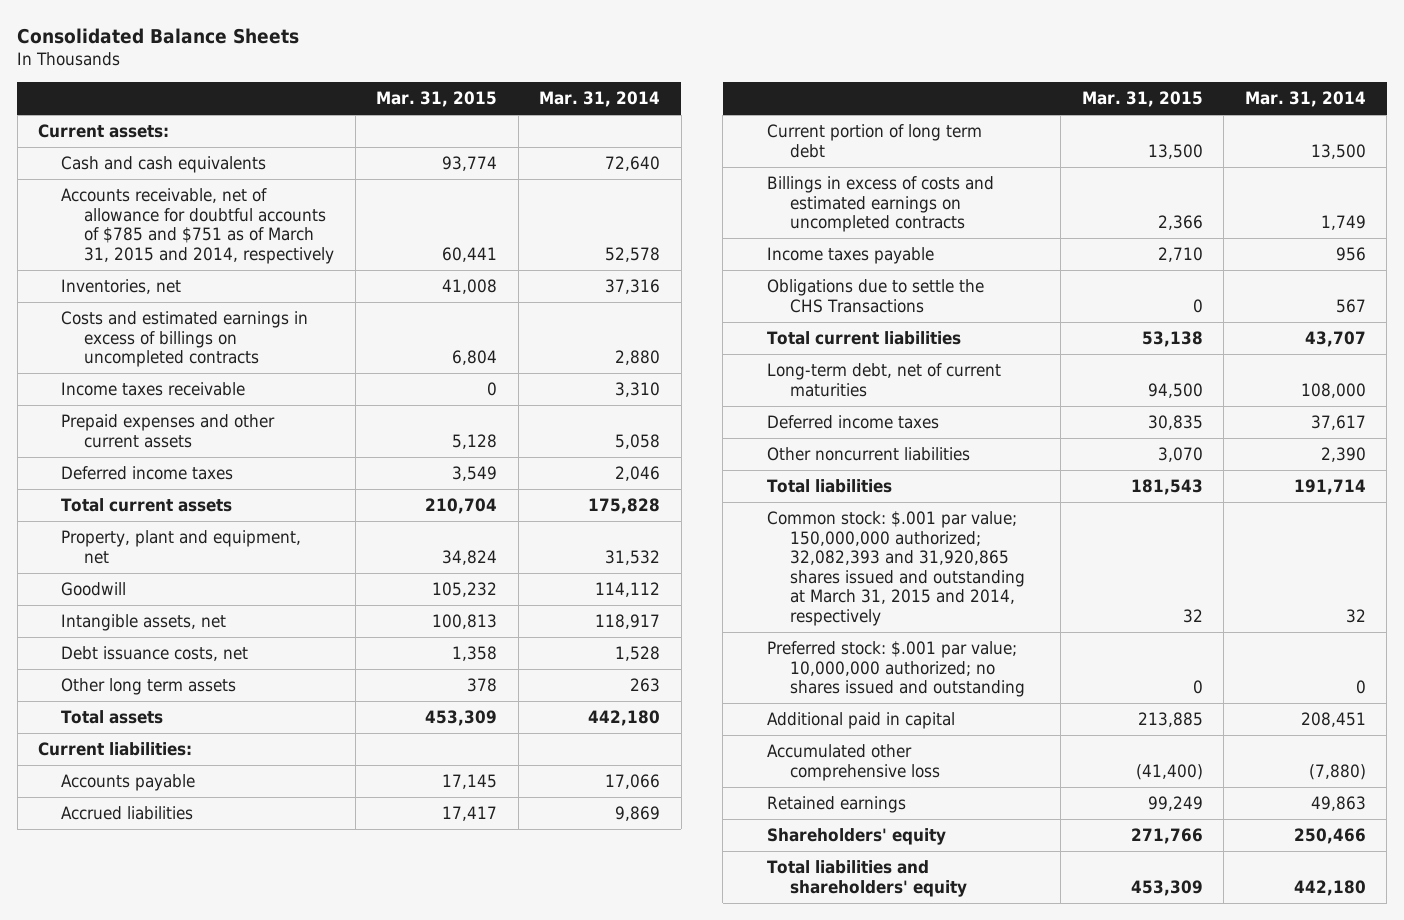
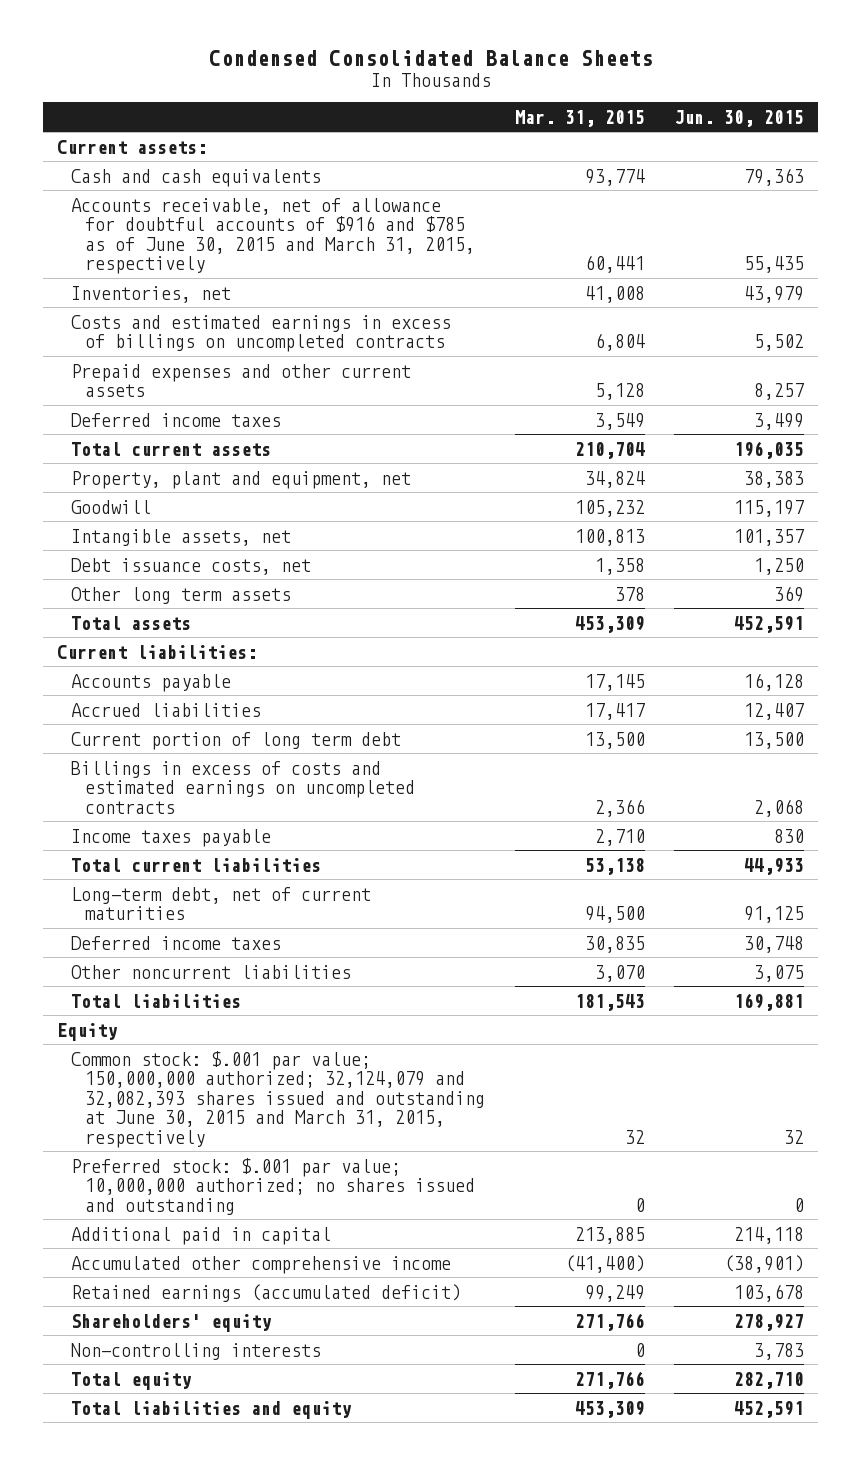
- Consolidated Balance Sheets
+ Condensed Consolidated Balance Sheets
- | Mar. 31, 2015 | Mar. 31, 2014
+ | Mar. 31, 2015 | Jun. 30, 2015
- Accounts receivable, net of allowance for doubtful accounts of $785 and $751 as of March 31, 2015 and 2014, respectively | 60,441 | 52,578
+ Accounts receivable, net of allowance for doubtful accounts of $916 and $785 as of June 30, 2015 and March 31, 2015, respectively | 60,441 | 55,435
- Income taxes receivable | 0 | 3,310
- Obligations due to settle the CHS Transactions | 0 | 567
- Common stock: $.001 par value; 150,000,000 authorized; 32,082,393 and 31,920,865 shares issued and outstanding at March 31, 2015 and 2014, respectively | 32 | 32
+ Equity
+ Common stock: $.001 par value; 150,000,000 authorized; 32,124,079 and 32,082,393 shares issued and outstanding at June 30, 2015 and March 31, 2015, respectively | 32 | 32
- Accumulated other comprehensive loss | (41,400) | (7,880)
- Retained earnings | 99,249 | 49,863
+ Accumulated other comprehensive income | (41,400) | (38,901)
+ Retained earnings (accumulated deficit) | 99,249 | 103,678
- Total liabilities and shareholders' equity | 453,309 | 442,180
+ Non-controlling interests | 0 | 3,783
+ Total equity | 271,766 | 282,710
+ Total liabilities and equity | 453,309 | 452,591

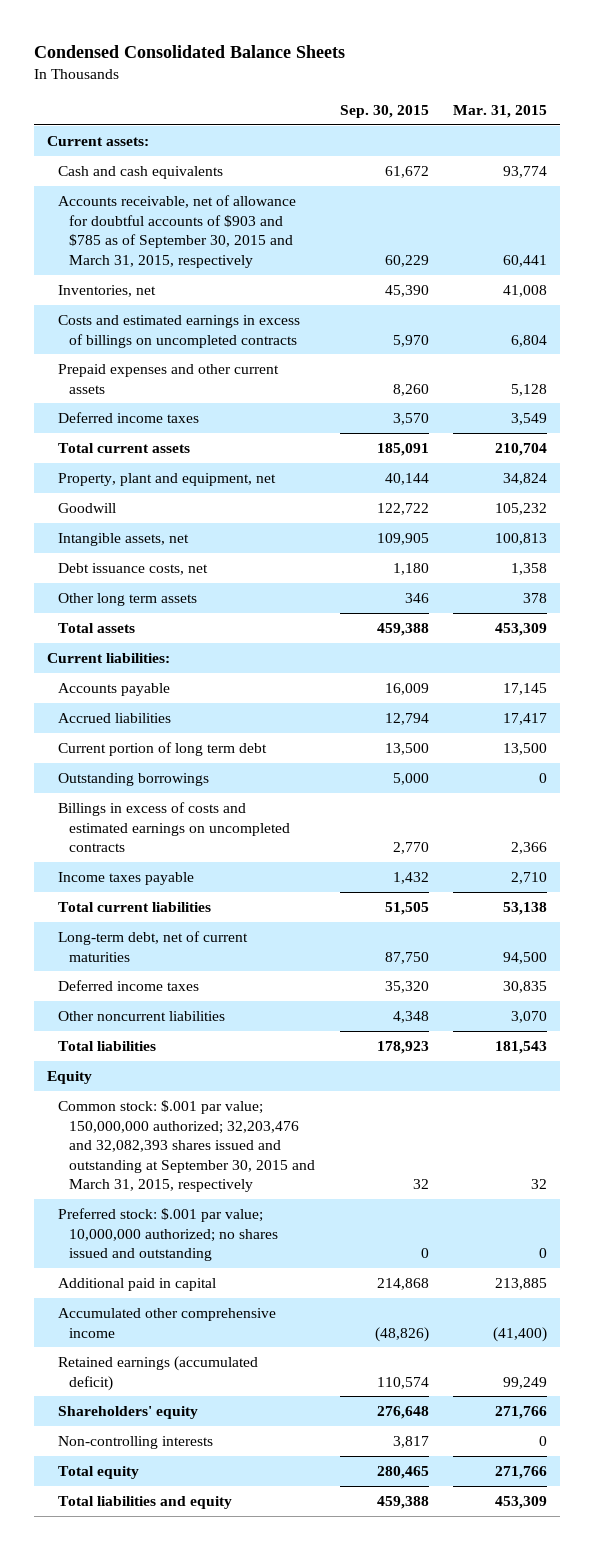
- | Mar. 31, 2015 | Jun. 30, 2015
+ | Sep. 30, 2015 | Mar. 31, 2015
- Accounts receivable, net of allowance for doubtful accounts of $916 and $785 as of June 30, 2015 and March 31, 2015, respectively | 60,441 | 55,435
+ Accounts receivable, net of allowance for doubtful accounts of $903 and $785 as of September 30, 2015 and March 31, 2015, respectively | 60,229 | 60,441
+ Outstanding borrowings | 5,000 | 0
- Common stock: $.001 par value; 150,000,000 authorized; 32,124,079 and 32,082,393 shares issued and outstanding at June 30, 2015 and March 31, 2015, respectively | 32 | 32
+ Common stock: $.001 par value; 150,000,000 authorized; 32,203,476 and 32,082,393 shares issued and outstanding at September 30, 2015 and March 31, 2015, respectively | 32 | 32

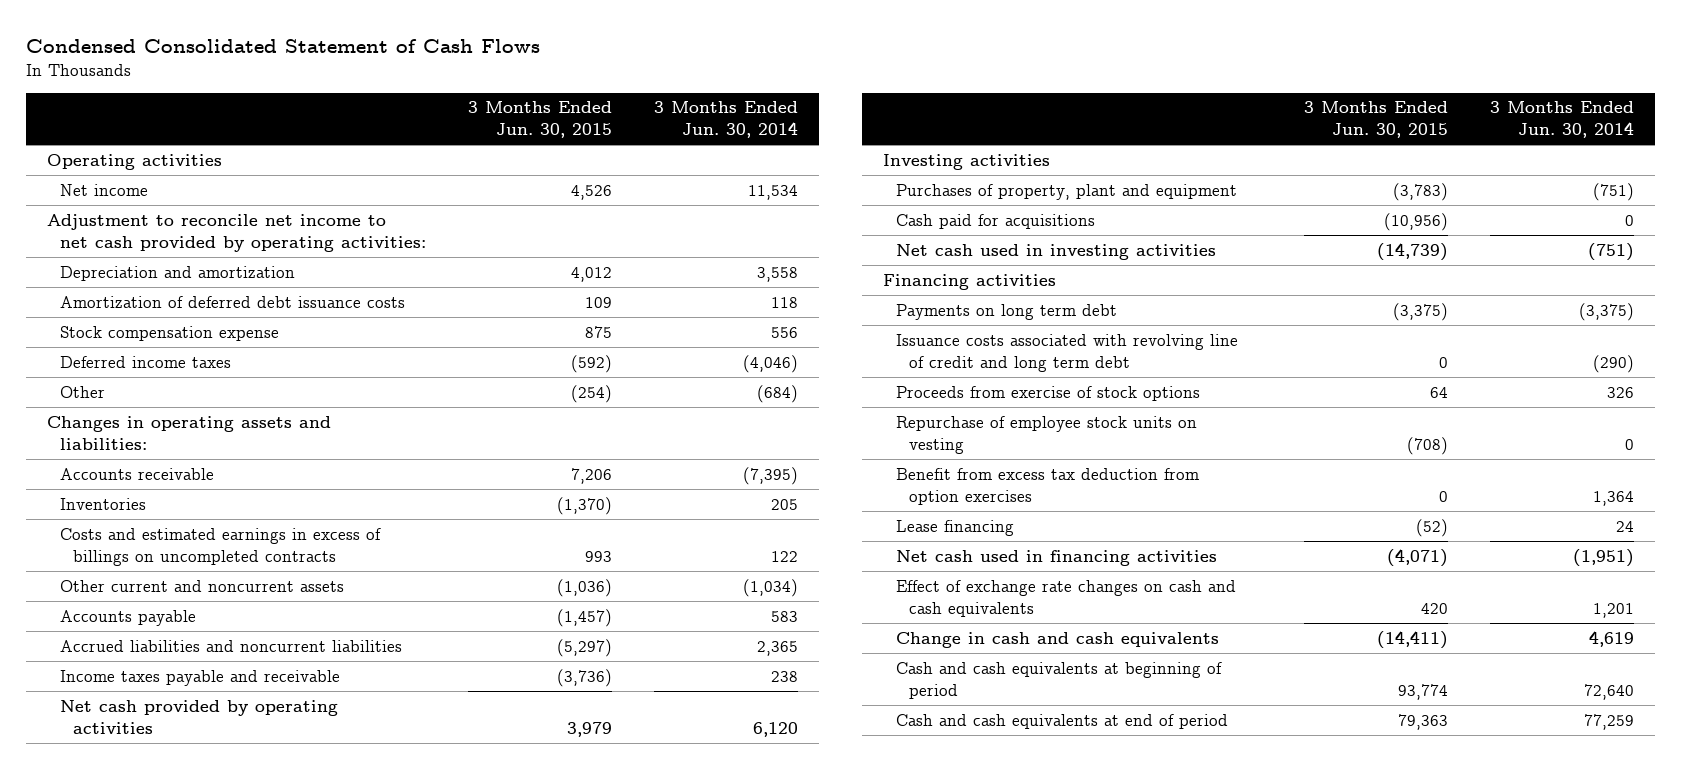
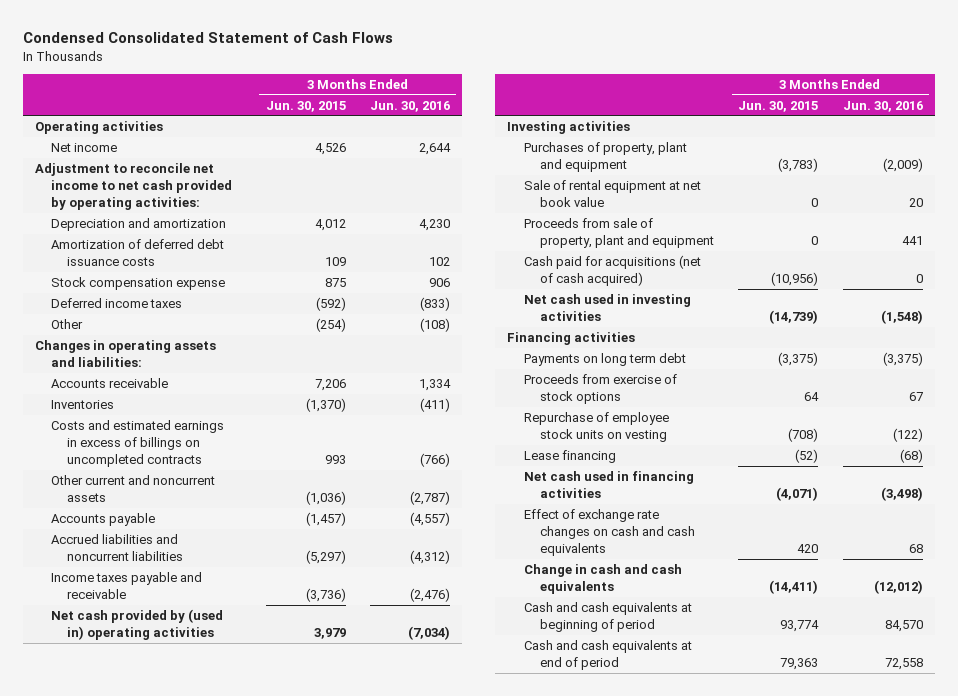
- | 3 Months Ended Jun. 30, 2015 | 3 Months Ended Jun. 30, 2014
+ | 3 Months Ended Jun. 30, 2015 | 3 Months Ended Jun. 30, 2016
- Net cash provided by operating activities | 3,979 | 6,120
+ Net cash provided by (used in) operating activities | 3,979 | (7,034)
- Cash paid for acquisitions | (10,956) | 0
+ Sale of rental equipment at net book value | 0 | 20
+ Proceeds from sale of property, plant and equipment | 0 | 441
+ Cash paid for acquisitions (net of cash acquired) | (10,956) | 0
- Issuance costs associated with revolving line of credit and long term debt | 0 | (290)
- Benefit from excess tax deduction from option exercises | 0 | 1,364

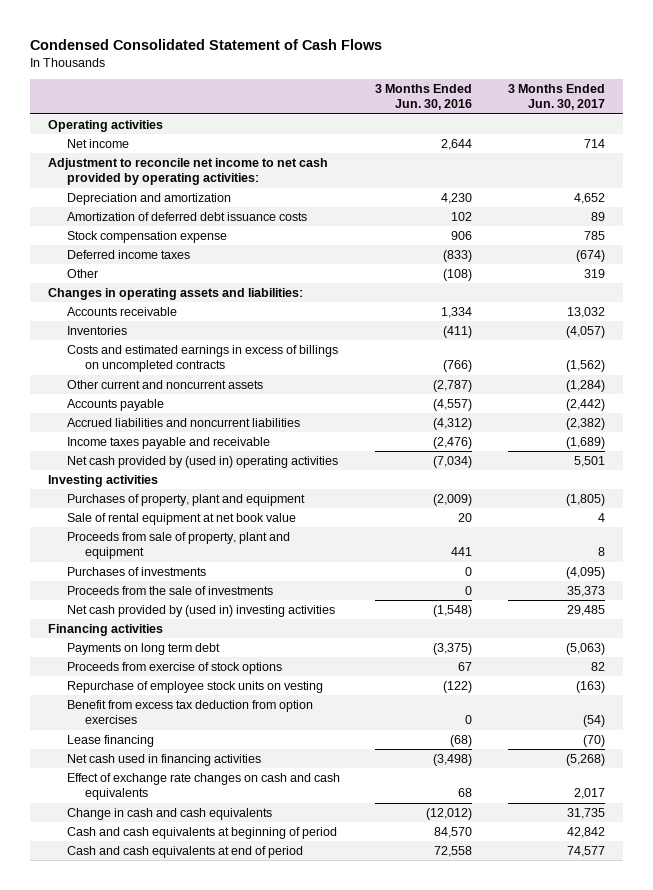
- | 3 Months Ended Jun. 30, 2015 | 3 Months Ended Jun. 30, 2016
+ | 3 Months Ended Jun. 30, 2016 | 3 Months Ended Jun. 30, 2017
- Cash paid for acquisitions (net of cash acquired) | (10,956) | 0
- Net cash used in investing activities | (14,739) | (1,548)
+ Purchases of investments | 0 | (4,095)
+ Proceeds from the sale of investments | 0 | 35,373
+ Net cash provided by (used in) investing activities | (1,548) | 29,485
+ Benefit from excess tax deduction from option exercises | 0 | (54)

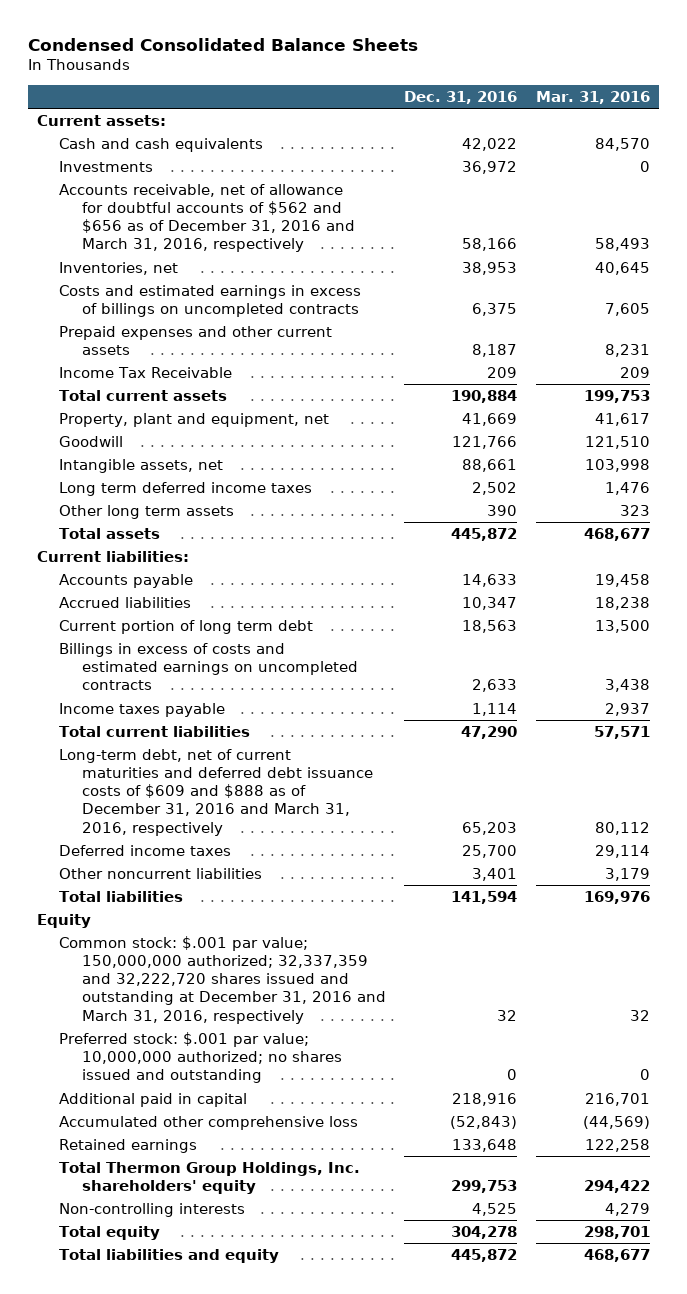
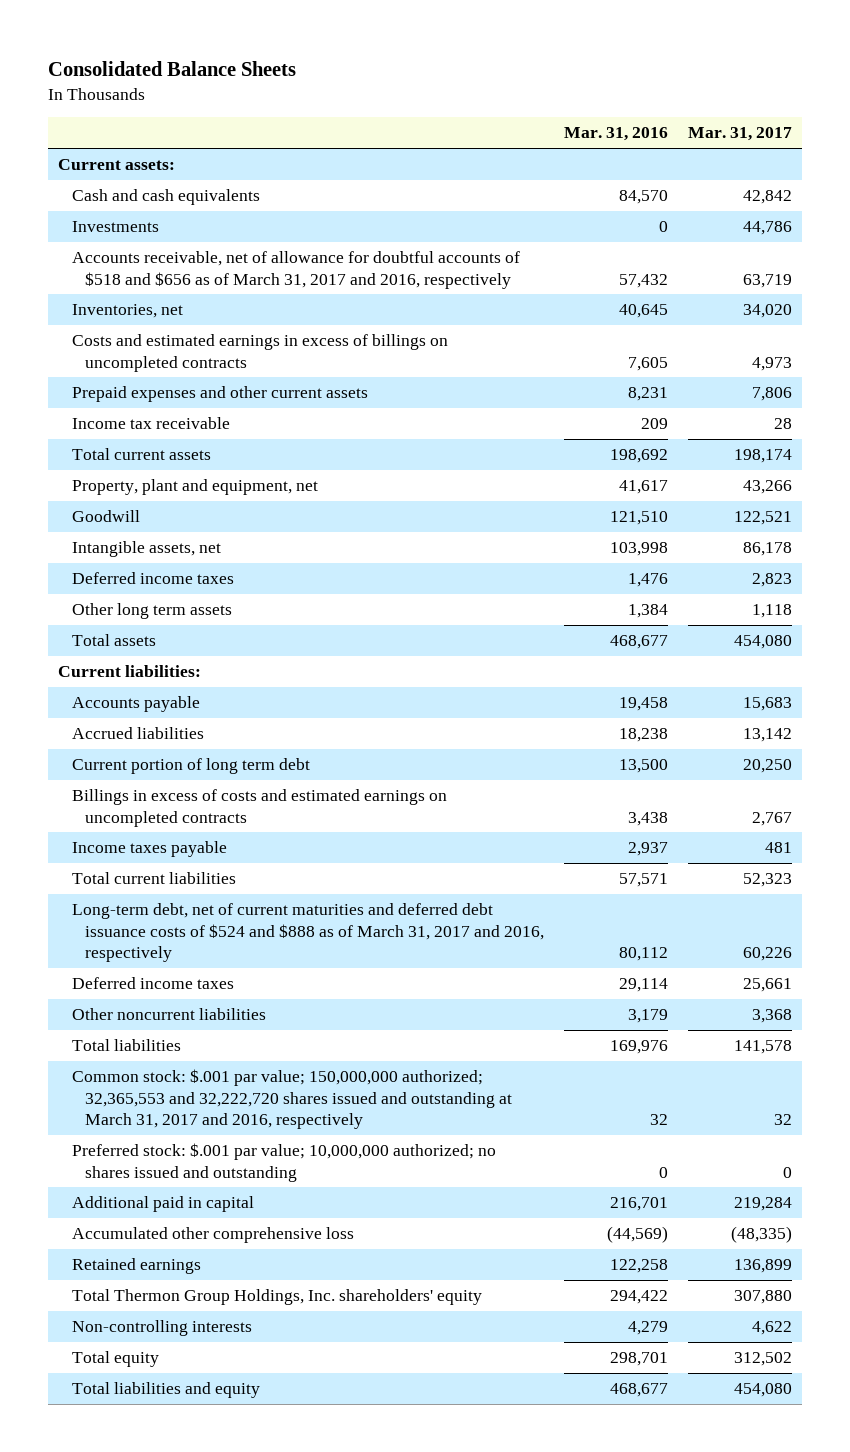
- Condensed Consolidated Balance Sheets
+ Consolidated Balance Sheets
- | Dec. 31, 2016 | Mar. 31, 2016
+ | Mar. 31, 2016 | Mar. 31, 2017
- Accounts receivable, net of allowance for doubtful accounts of $562 and $656 as of December 31, 2016 and March 31, 2016, respectively | 58,166 | 58,493
+ Accounts receivable, net of allowance for doubtful accounts of $518 and $656 as of March 31, 2017 and 2016, respectively | 57,432 | 63,719
- Income Tax Receivable | 209 | 209
- Total current assets | 190,884 | 199,753
+ Income tax receivable | 209 | 28
+ Total current assets | 198,692 | 198,174
- Long term deferred income taxes | 2,502 | 1,476
- Other long term assets | 390 | 323
+ Deferred income taxes | 1,476 | 2,823
+ Other long term assets | 1,384 | 1,118
- Long-term debt, net of current maturities and deferred debt issuance costs of $609 and $888 as of December 31, 2016 and March 31, 2016, respectively | 65,203 | 80,112
+ Long-term debt, net of current maturities and deferred debt issuance costs of $524 and $888 as of March 31, 2017 and 2016, respectively | 80,112 | 60,226
- Equity
- Common stock: $.001 par value; 150,000,000 authorized; 32,337,359 and 32,222,720 shares issued and outstanding at December 31, 2016 and March 31, 2016, respectively | 32 | 32
+ Common stock: $.001 par value; 150,000,000 authorized; 32,365,553 and 32,222,720 shares issued and outstanding at March 31, 2017 and 2016, respectively | 32 | 32

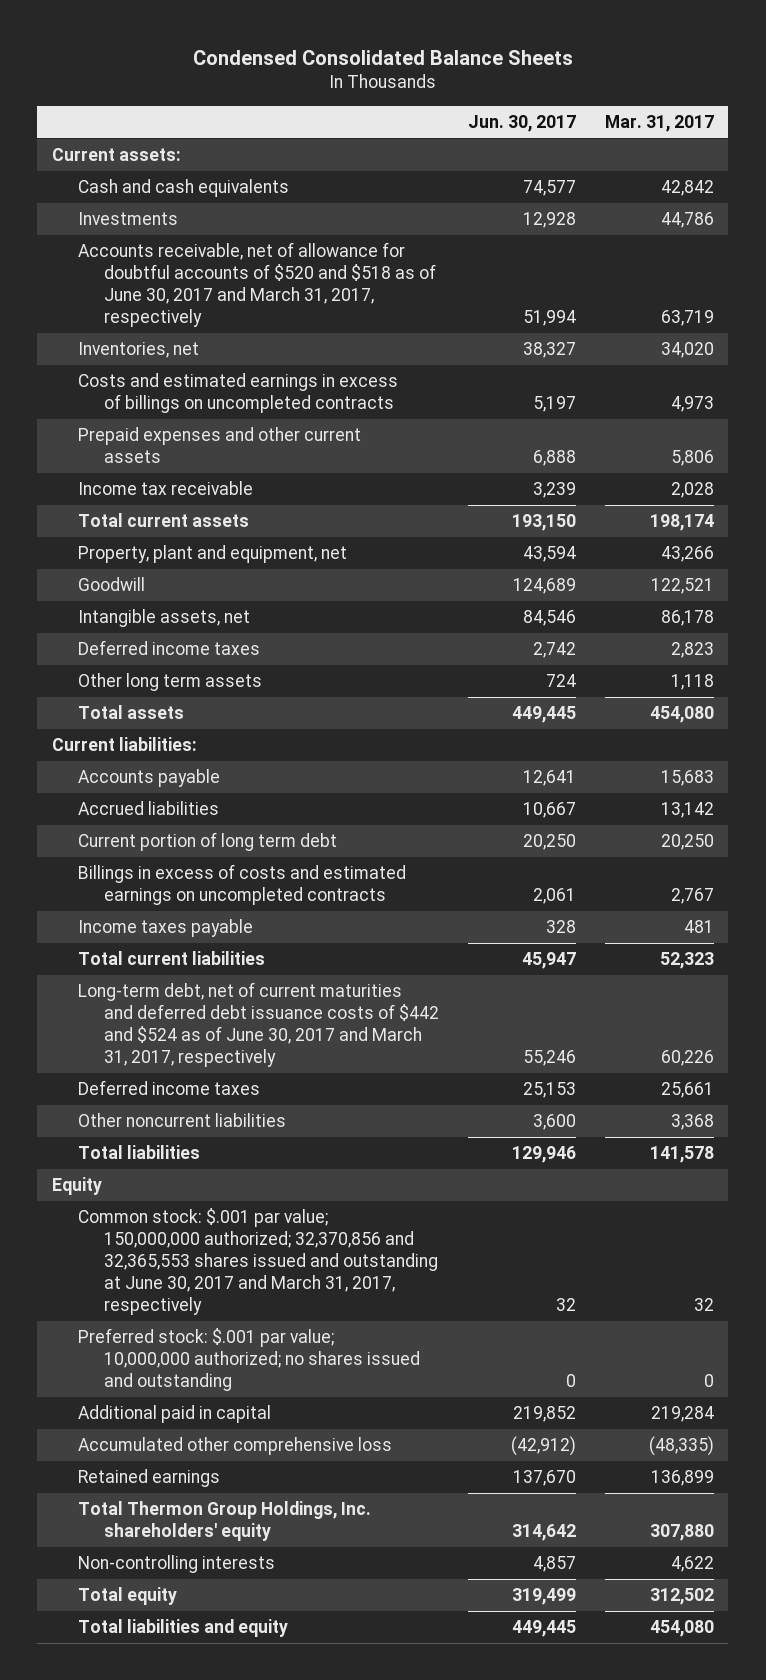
- Consolidated Balance Sheets
+ Condensed Consolidated Balance Sheets
- | Mar. 31, 2016 | Mar. 31, 2017
+ | Jun. 30, 2017 | Mar. 31, 2017
- Accounts receivable, net of allowance for doubtful accounts of $518 and $656 as of March 31, 2017 and 2016, respectively | 57,432 | 63,719
+ Accounts receivable, net of allowance for doubtful accounts of $520 and $518 as of June 30, 2017 and March 31, 2017, respectively | 51,994 | 63,719
- Prepaid expenses and other current assets | 8,231 | 7,806
- Income tax receivable | 209 | 28
+ Prepaid expenses and other current assets | 6,888 | 5,806
+ Income tax receivable | 3,239 | 2,028
- Long-term debt, net of current maturities and deferred debt issuance costs of $524 and $888 as of March 31, 2017 and 2016, respectively | 80,112 | 60,226
+ Long-term debt, net of current maturities and deferred debt issuance costs of $442 and $524 as of June 30, 2017 and March 31, 2017, respectively | 55,246 | 60,226
- Common stock: $.001 par value; 150,000,000 authorized; 32,365,553 and 32,222,720 shares issued and outstanding at March 31, 2017 and 2016, respectively | 32 | 32
+ Equity
+ Common stock: $.001 par value; 150,000,000 authorized; 32,370,856 and 32,365,553 shares issued and outstanding at June 30, 2017 and March 31, 2017, respectively | 32 | 32

